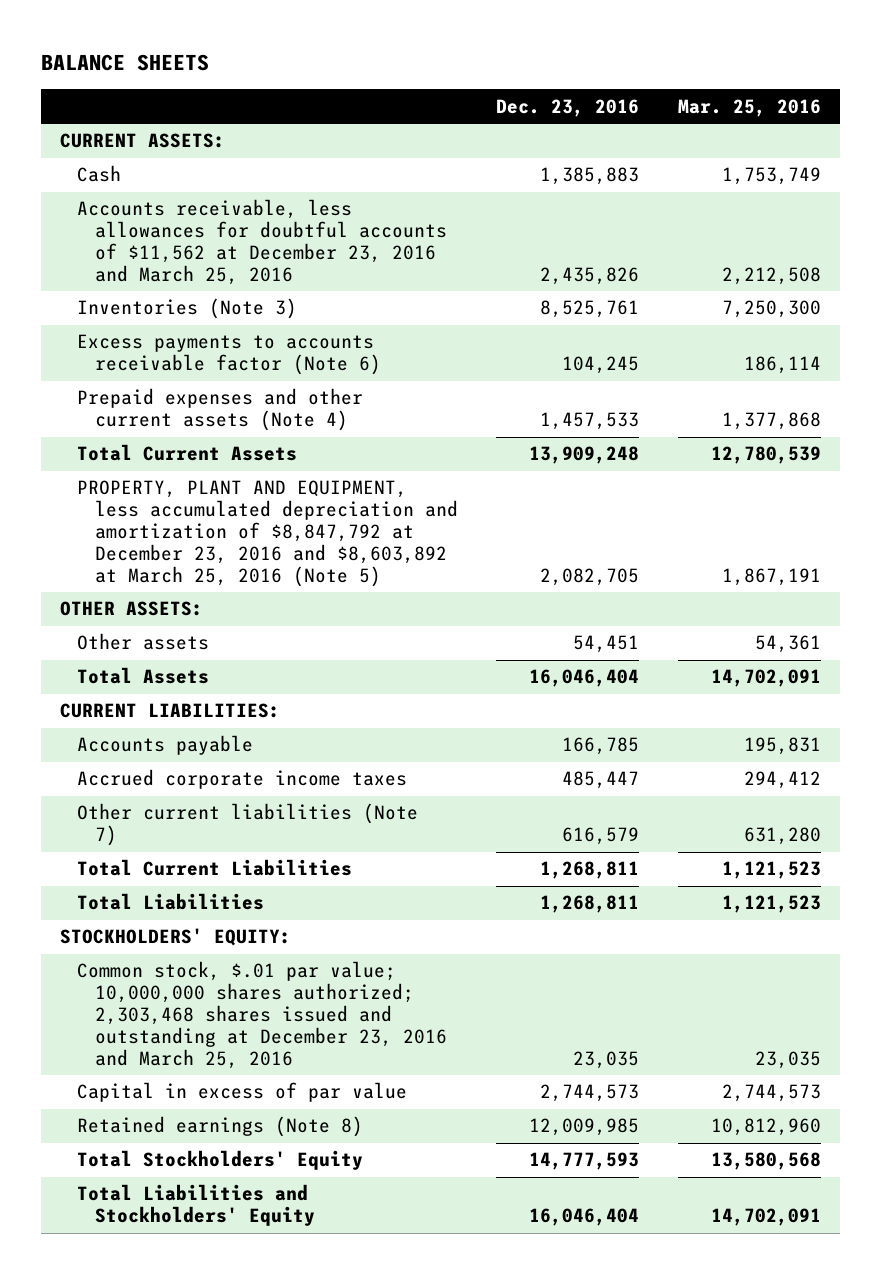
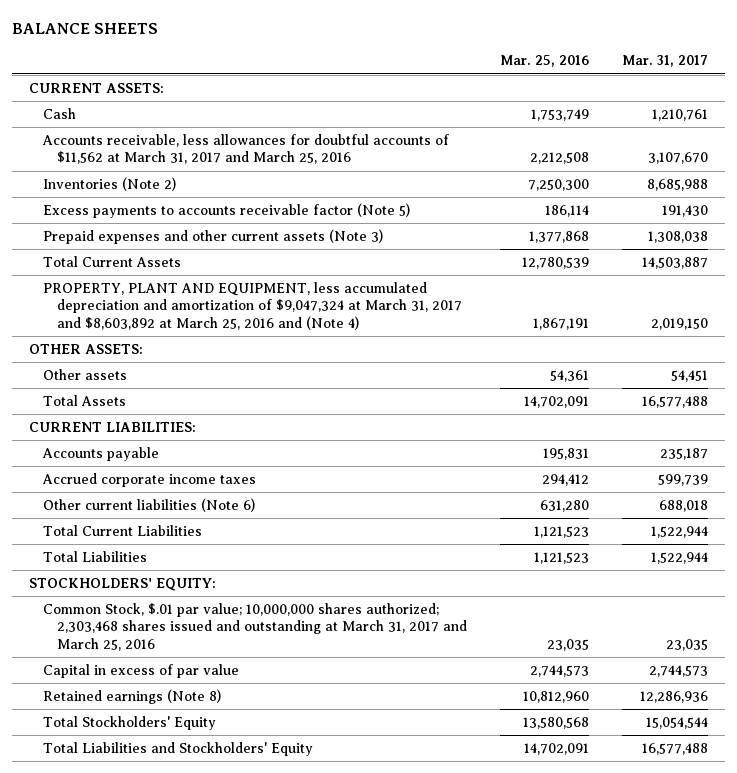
- | Dec. 23, 2016 | Mar. 25, 2016
+ | Mar. 25, 2016 | Mar. 31, 2017
- Accounts receivable, less allowances for doubtful accounts of $11,562 at December 23, 2016 and March 25, 2016 | 2,435,826 | 2,212,508
- Inventories (Note 3) | 8,525,761 | 7,250,300
- Excess payments to accounts receivable factor (Note 6) | 104,245 | 186,114
- Prepaid expenses and other current assets (Note 4) | 1,457,533 | 1,377,868
+ Accounts receivable, less allowances for doubtful accounts of $11,562 at March 31, 2017 and March 25, 2016 | 2,212,508 | 3,107,670
+ Inventories (Note 2) | 7,250,300 | 8,685,988
+ Excess payments to accounts receivable factor (Note 5) | 186,114 | 191,430
+ Prepaid expenses and other current assets (Note 3) | 1,377,868 | 1,308,038
- PROPERTY, PLANT AND EQUIPMENT, less accumulated depreciation and amortization of $8,847,792 at December 23, 2016 and $8,603,892 at March 25, 2016 (Note 5) | 2,082,705 | 1,867,191
+ PROPERTY, PLANT AND EQUIPMENT, less accumulated depreciation and amortization of $9,047,324 at March 31, 2017 and $8,603,892 at March 25, 2016 and (Note 4) | 1,867,191 | 2,019,150
- Other current liabilities (Note 7) | 616,579 | 631,280
+ Other current liabilities (Note 6) | 631,280 | 688,018
- Common stock, $.01 par value; 10,000,000 shares authorized; 2,303,468 shares issued and outstanding at December 23, 2016 and March 25, 2016 | 23,035 | 23,035
+ Common Stock, $.01 par value; 10,000,000 shares authorized; 2,303,468 shares issued and outstanding at March 31, 2017 and March 25, 2016 | 23,035 | 23,035

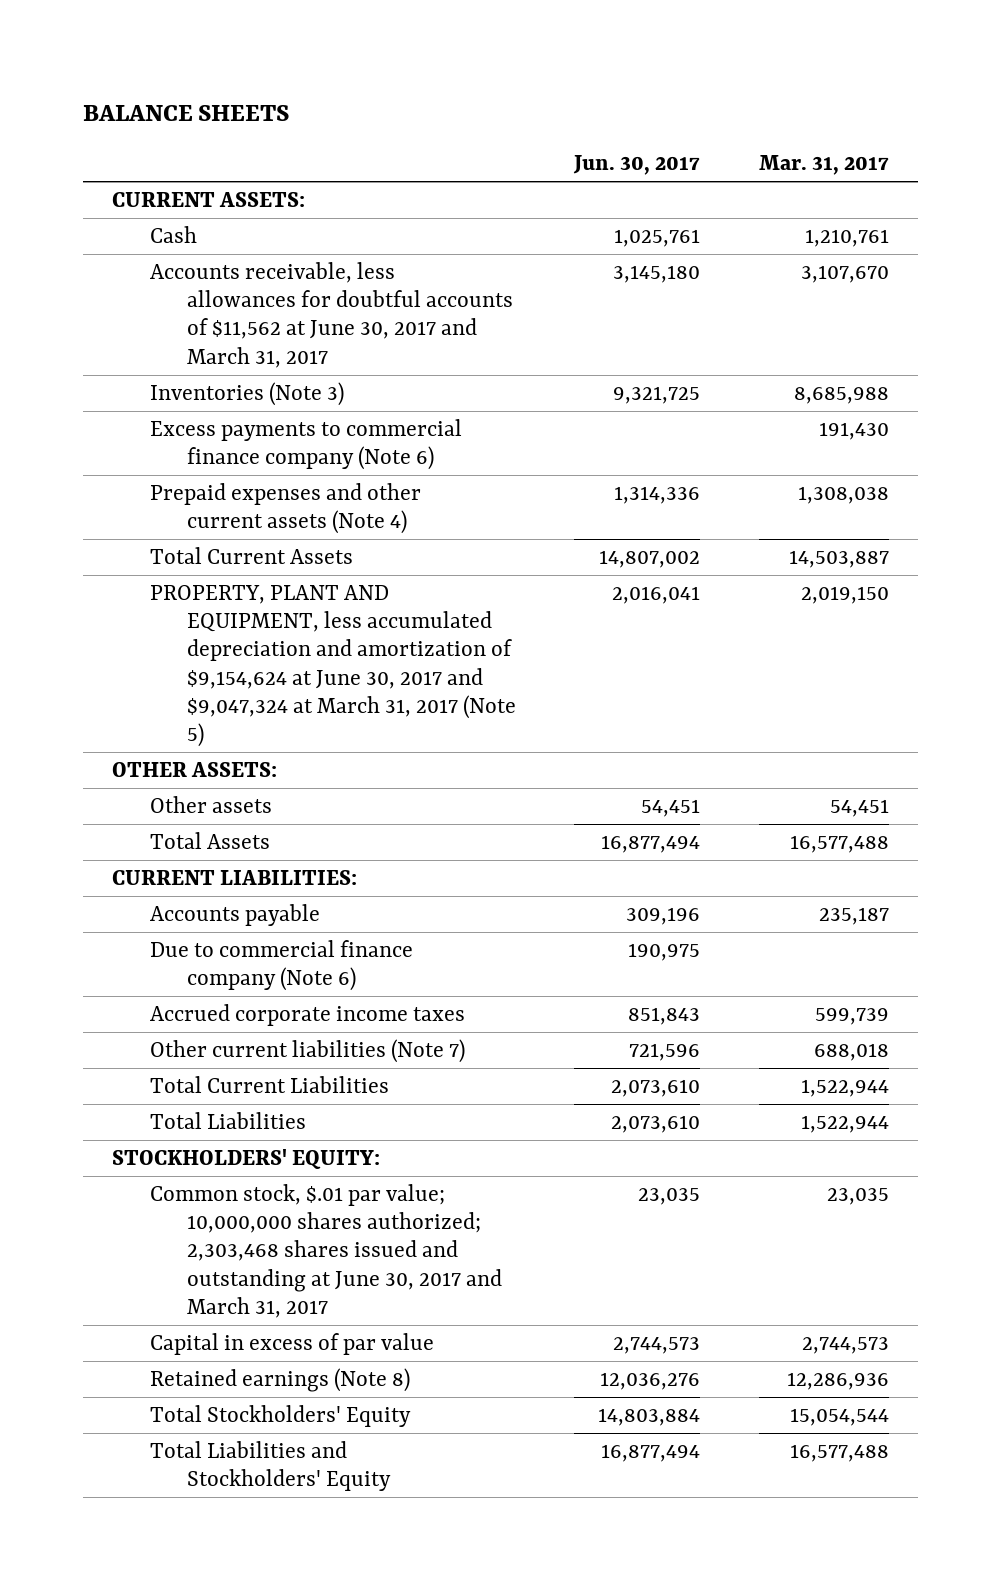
- | Mar. 25, 2016 | Mar. 31, 2017
+ | Jun. 30, 2017 | Mar. 31, 2017
- Accounts receivable, less allowances for doubtful accounts of $11,562 at March 31, 2017 and March 25, 2016 | 2,212,508 | 3,107,670
- Inventories (Note 2) | 7,250,300 | 8,685,988
- Excess payments to accounts receivable factor (Note 5) | 186,114 | 191,430
- Prepaid expenses and other current assets (Note 3) | 1,377,868 | 1,308,038
+ Accounts receivable, less allowances for doubtful accounts of $11,562 at June 30, 2017 and March 31, 2017 | 3,145,180 | 3,107,670
+ Inventories (Note 3) | 9,321,725 | 8,685,988
+ Excess payments to commercial finance company (Note 6) | | 191,430
+ Prepaid expenses and other current assets (Note 4) | 1,314,336 | 1,308,038
- PROPERTY, PLANT AND EQUIPMENT, less accumulated depreciation and amortization of $9,047,324 at March 31, 2017 and $8,603,892 at March 25, 2016 and (Note 4) | 1,867,191 | 2,019,150
+ PROPERTY, PLANT AND EQUIPMENT, less accumulated depreciation and amortization of $9,154,624 at June 30, 2017 and $9,047,324 at March 31, 2017 (Note 5) | 2,016,041 | 2,019,150
+ Due to commercial finance company (Note 6) | 190,975 |
- Other current liabilities (Note 6) | 631,280 | 688,018
+ Other current liabilities (Note 7) | 721,596 | 688,018
- Common Stock, $.01 par value; 10,000,000 shares authorized; 2,303,468 shares issued and outstanding at March 31, 2017 and March 25, 2016 | 23,035 | 23,035
+ Common stock, $.01 par value; 10,000,000 shares authorized; 2,303,468 shares issued and outstanding at June 30, 2017 and March 31, 2017 | 23,035 | 23,035

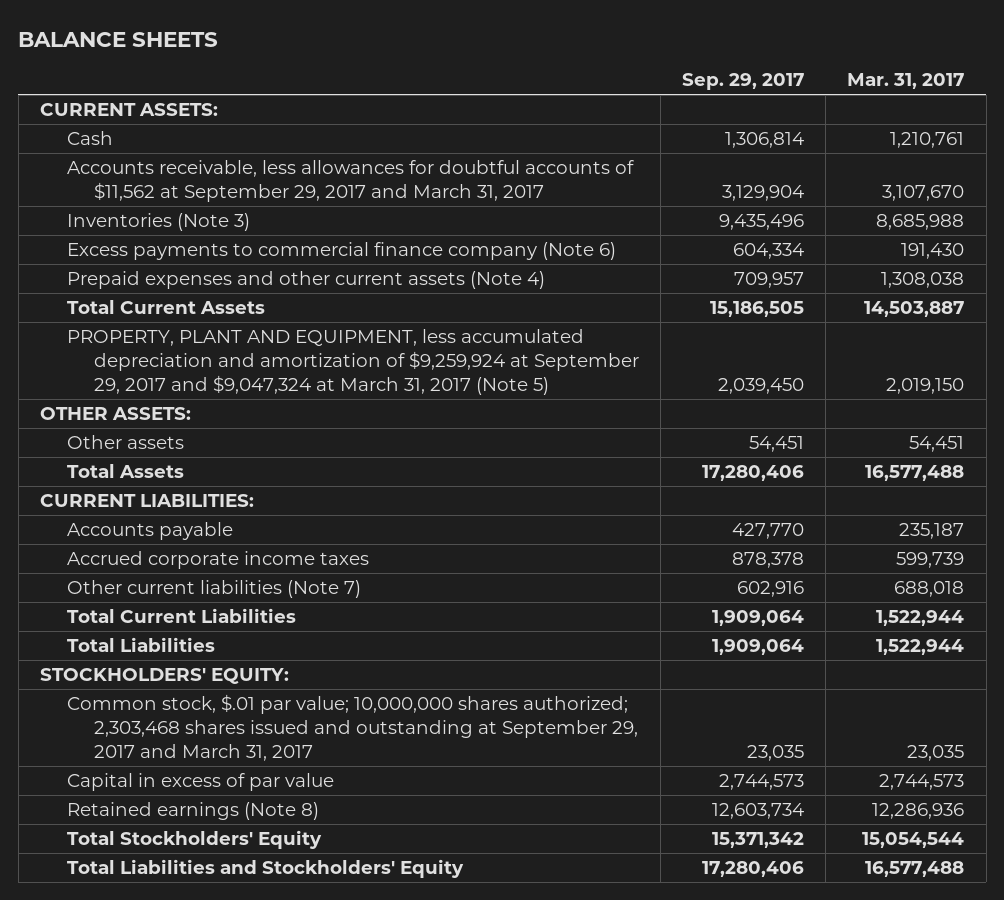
- | Jun. 30, 2017 | Mar. 31, 2017
+ | Sep. 29, 2017 | Mar. 31, 2017
- Accounts receivable, less allowances for doubtful accounts of $11,562 at June 30, 2017 and March 31, 2017 | 3,145,180 | 3,107,670
+ Accounts receivable, less allowances for doubtful accounts of $11,562 at September 29, 2017 and March 31, 2017 | 3,129,904 | 3,107,670
- PROPERTY, PLANT AND EQUIPMENT, less accumulated depreciation and amortization of $9,154,624 at June 30, 2017 and $9,047,324 at March 31, 2017 (Note 5) | 2,016,041 | 2,019,150
+ PROPERTY, PLANT AND EQUIPMENT, less accumulated depreciation and amortization of $9,259,924 at September 29, 2017 and $9,047,324 at March 31, 2017 (Note 5) | 2,039,450 | 2,019,150
- Due to commercial finance company (Note 6) | 190,975 |
- Common stock, $.01 par value; 10,000,000 shares authorized; 2,303,468 shares issued and outstanding at June 30, 2017 and March 31, 2017 | 23,035 | 23,035
+ Common stock, $.01 par value; 10,000,000 shares authorized; 2,303,468 shares issued and outstanding at September 29, 2017 and March 31, 2017 | 23,035 | 23,035

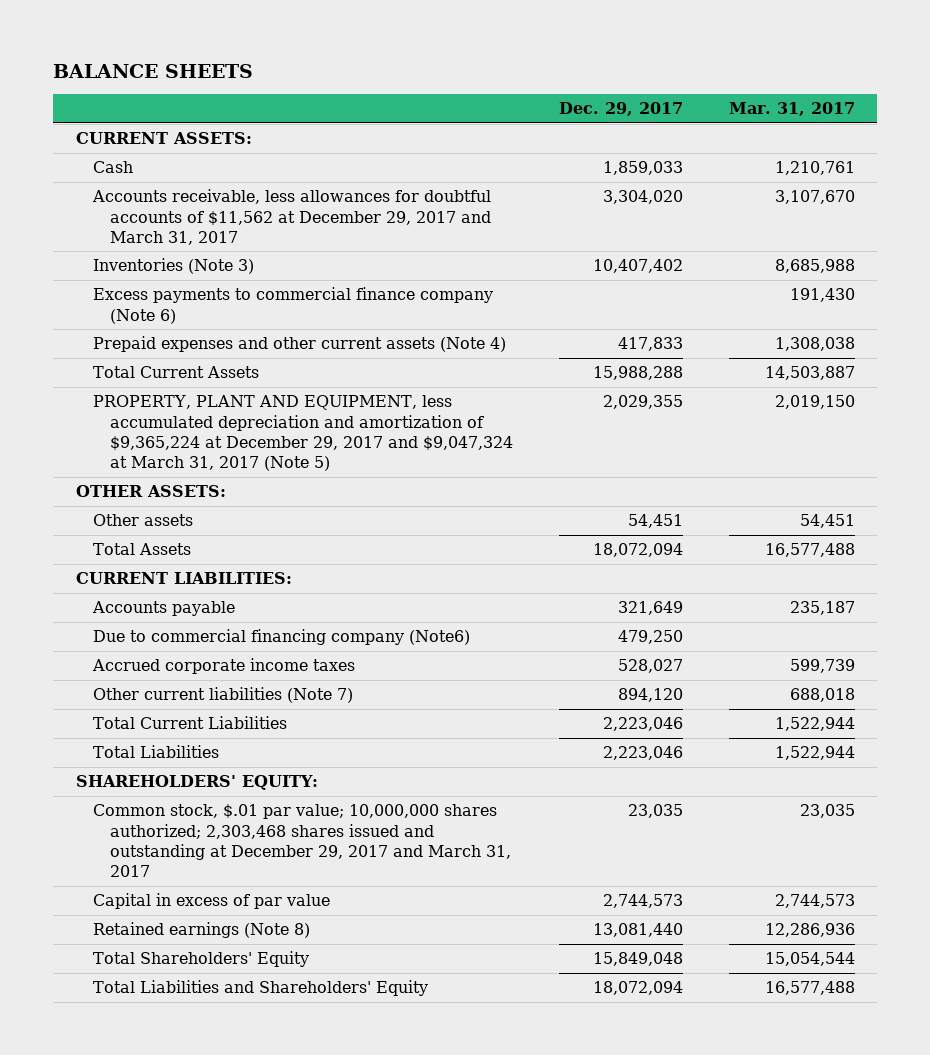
- | Sep. 29, 2017 | Mar. 31, 2017
+ | Dec. 29, 2017 | Mar. 31, 2017
- Accounts receivable, less allowances for doubtful accounts of $11,562 at September 29, 2017 and March 31, 2017 | 3,129,904 | 3,107,670
+ Accounts receivable, less allowances for doubtful accounts of $11,562 at December 29, 2017 and March 31, 2017 | 3,304,020 | 3,107,670
- PROPERTY, PLANT AND EQUIPMENT, less accumulated depreciation and amortization of $9,259,924 at September 29, 2017 and $9,047,324 at March 31, 2017 (Note 5) | 2,039,450 | 2,019,150
+ PROPERTY, PLANT AND EQUIPMENT, less accumulated depreciation and amortization of $9,365,224 at December 29, 2017 and $9,047,324 at March 31, 2017 (Note 5) | 2,029,355 | 2,019,150
+ Due to commercial financing company (Note6) | 479,250 |
- STOCKHOLDERS' EQUITY:
- Common stock, $.01 par value; 10,000,000 shares authorized; 2,303,468 shares issued and outstanding at September 29, 2017 and March 31, 2017 | 23,035 | 23,035
+ SHAREHOLDERS' EQUITY:
+ Common stock, $.01 par value; 10,000,000 shares authorized; 2,303,468 shares issued and outstanding at December 29, 2017 and March 31, 2017 | 23,035 | 23,035
- Total Stockholders' Equity | 15,371,342 | 15,054,544
- Total Liabilities and Stockholders' Equity | 17,280,406 | 16,577,488
+ Total Shareholders' Equity | 15,849,048 | 15,054,544
+ Total Liabilities and Shareholders' Equity | 18,072,094 | 16,577,488

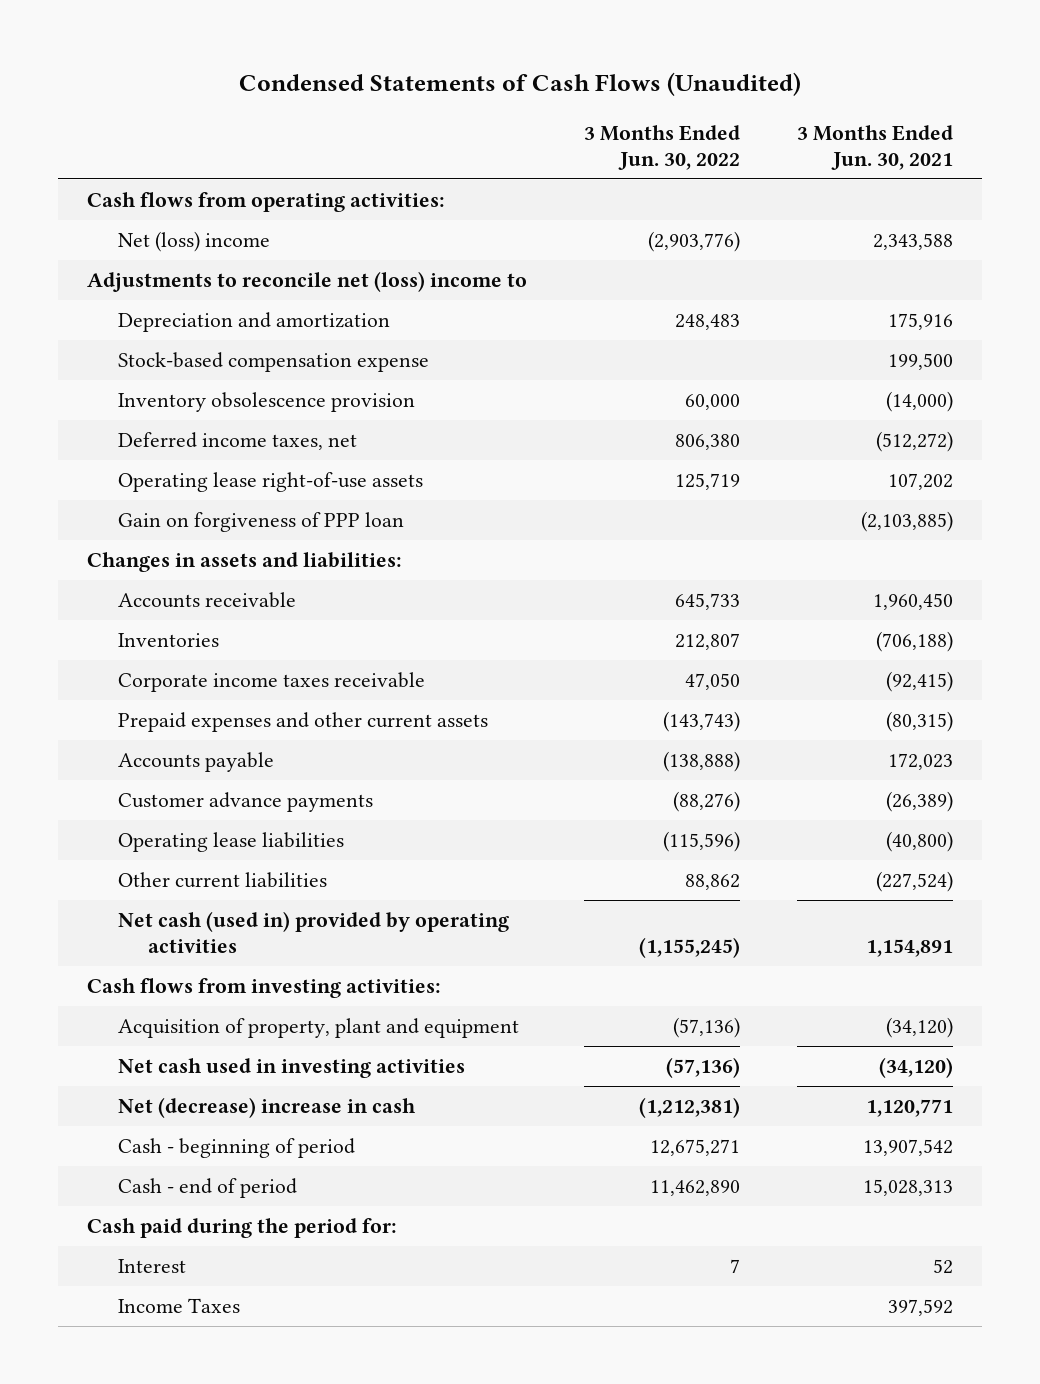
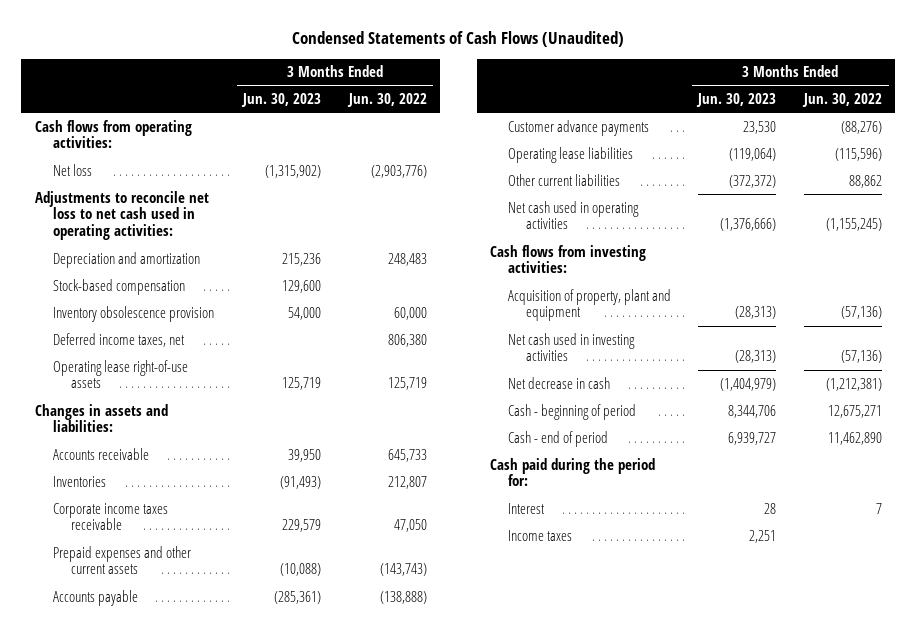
- | 3 Months Ended Jun. 30, 2022 | 3 Months Ended Jun. 30, 2021
+ | 3 Months Ended Jun. 30, 2023 | 3 Months Ended Jun. 30, 2022
- Net (loss) income | (2,903,776) | 2,343,588
- Adjustments to reconcile net (loss) income to
+ Net loss | (1,315,902) | (2,903,776)
+ Adjustments to reconcile net loss to net cash used in operating activities:
- Stock-based compensation expense | | 199,500
+ Stock-based compensation | 129,600 |
- Gain on forgiveness of PPP loan | | (2,103,885)
- Net cash (used in) provided by operating activities | (1,155,245) | 1,154,891
+ Net cash used in operating activities | (1,376,666) | (1,155,245)
- Net (decrease) increase in cash | (1,212,381) | 1,120,771
+ Net decrease in cash | (1,404,979) | (1,212,381)
- Income Taxes | | 397,592
+ Income taxes | 2,251 |

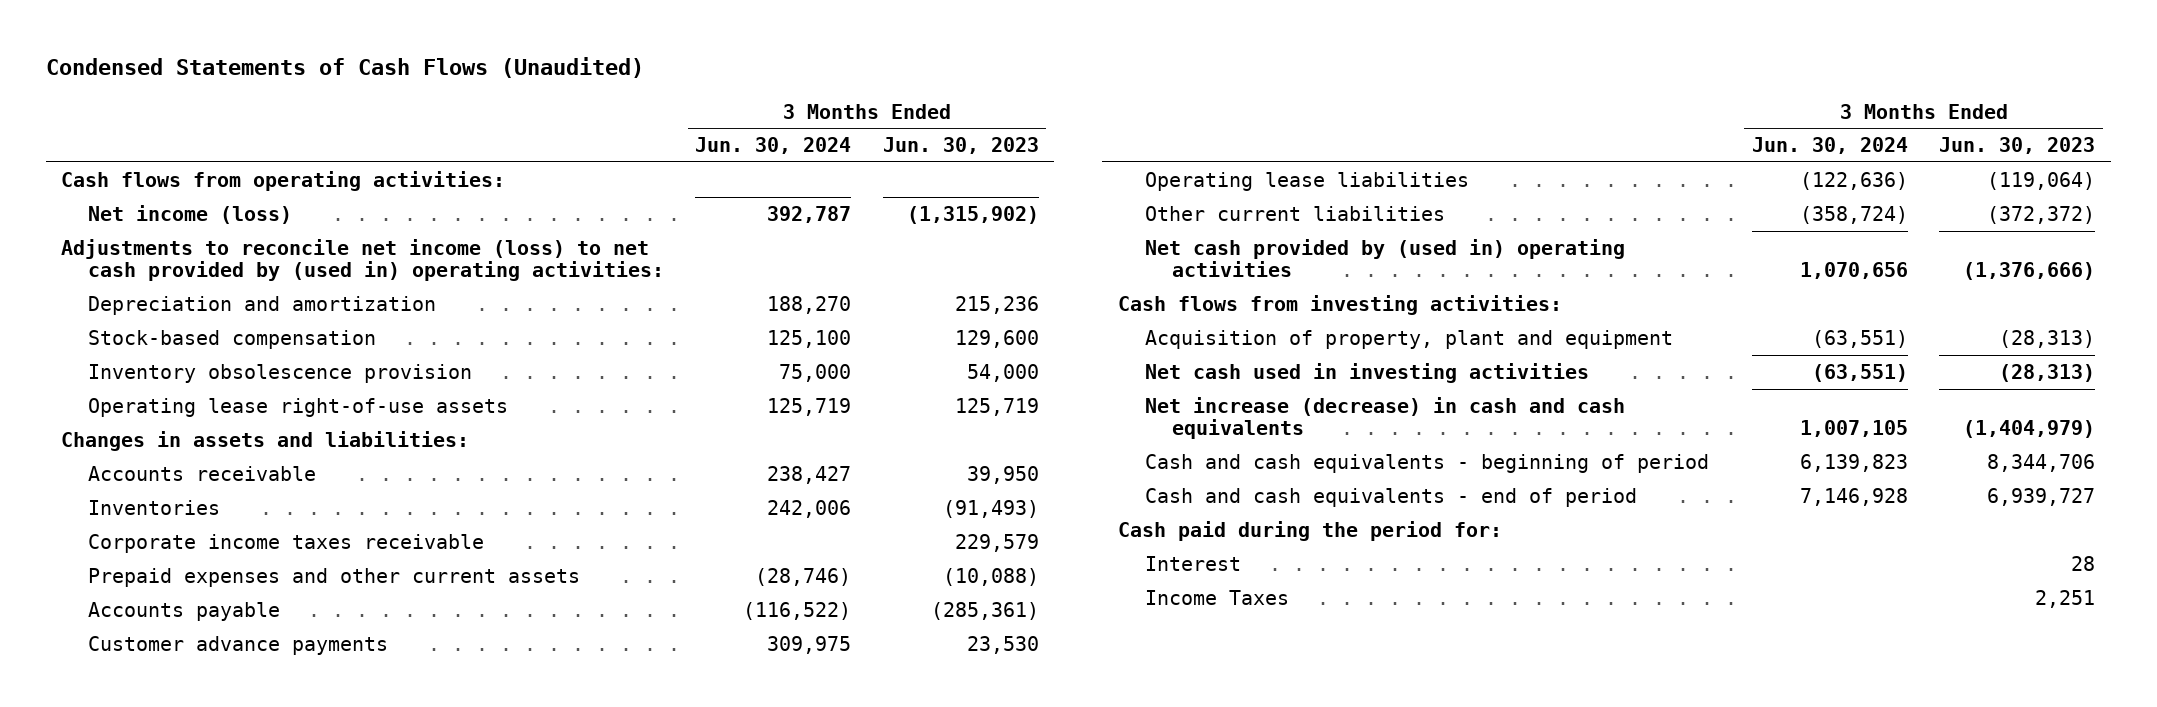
- | 3 Months Ended Jun. 30, 2023 | 3 Months Ended Jun. 30, 2022
+ | 3 Months Ended Jun. 30, 2024 | 3 Months Ended Jun. 30, 2023
- Net loss | (1,315,902) | (2,903,776)
- Adjustments to reconcile net loss to net cash used in operating activities:
+ Net income (loss) | 392,787 | (1,315,902)
+ Adjustments to reconcile net income (loss) to net cash provided by (used in) operating activities:
- Deferred income taxes, net | | 806,380
- Net cash used in operating activities | (1,376,666) | (1,155,245)
+ Net cash provided by (used in) operating activities | 1,070,656 | (1,376,666)
- Net decrease in cash | (1,404,979) | (1,212,381)
- Cash - beginning of period | 8,344,706 | 12,675,271
- Cash - end of period | 6,939,727 | 11,462,890
+ Net increase (decrease) in cash and cash equivalents | 1,007,105 | (1,404,979)
+ Cash and cash equivalents - beginning of period | 6,139,823 | 8,344,706
+ Cash and cash equivalents - end of period | 7,146,928 | 6,939,727
- Income taxes | 2,251 |
+ Income Taxes | | 2,251

